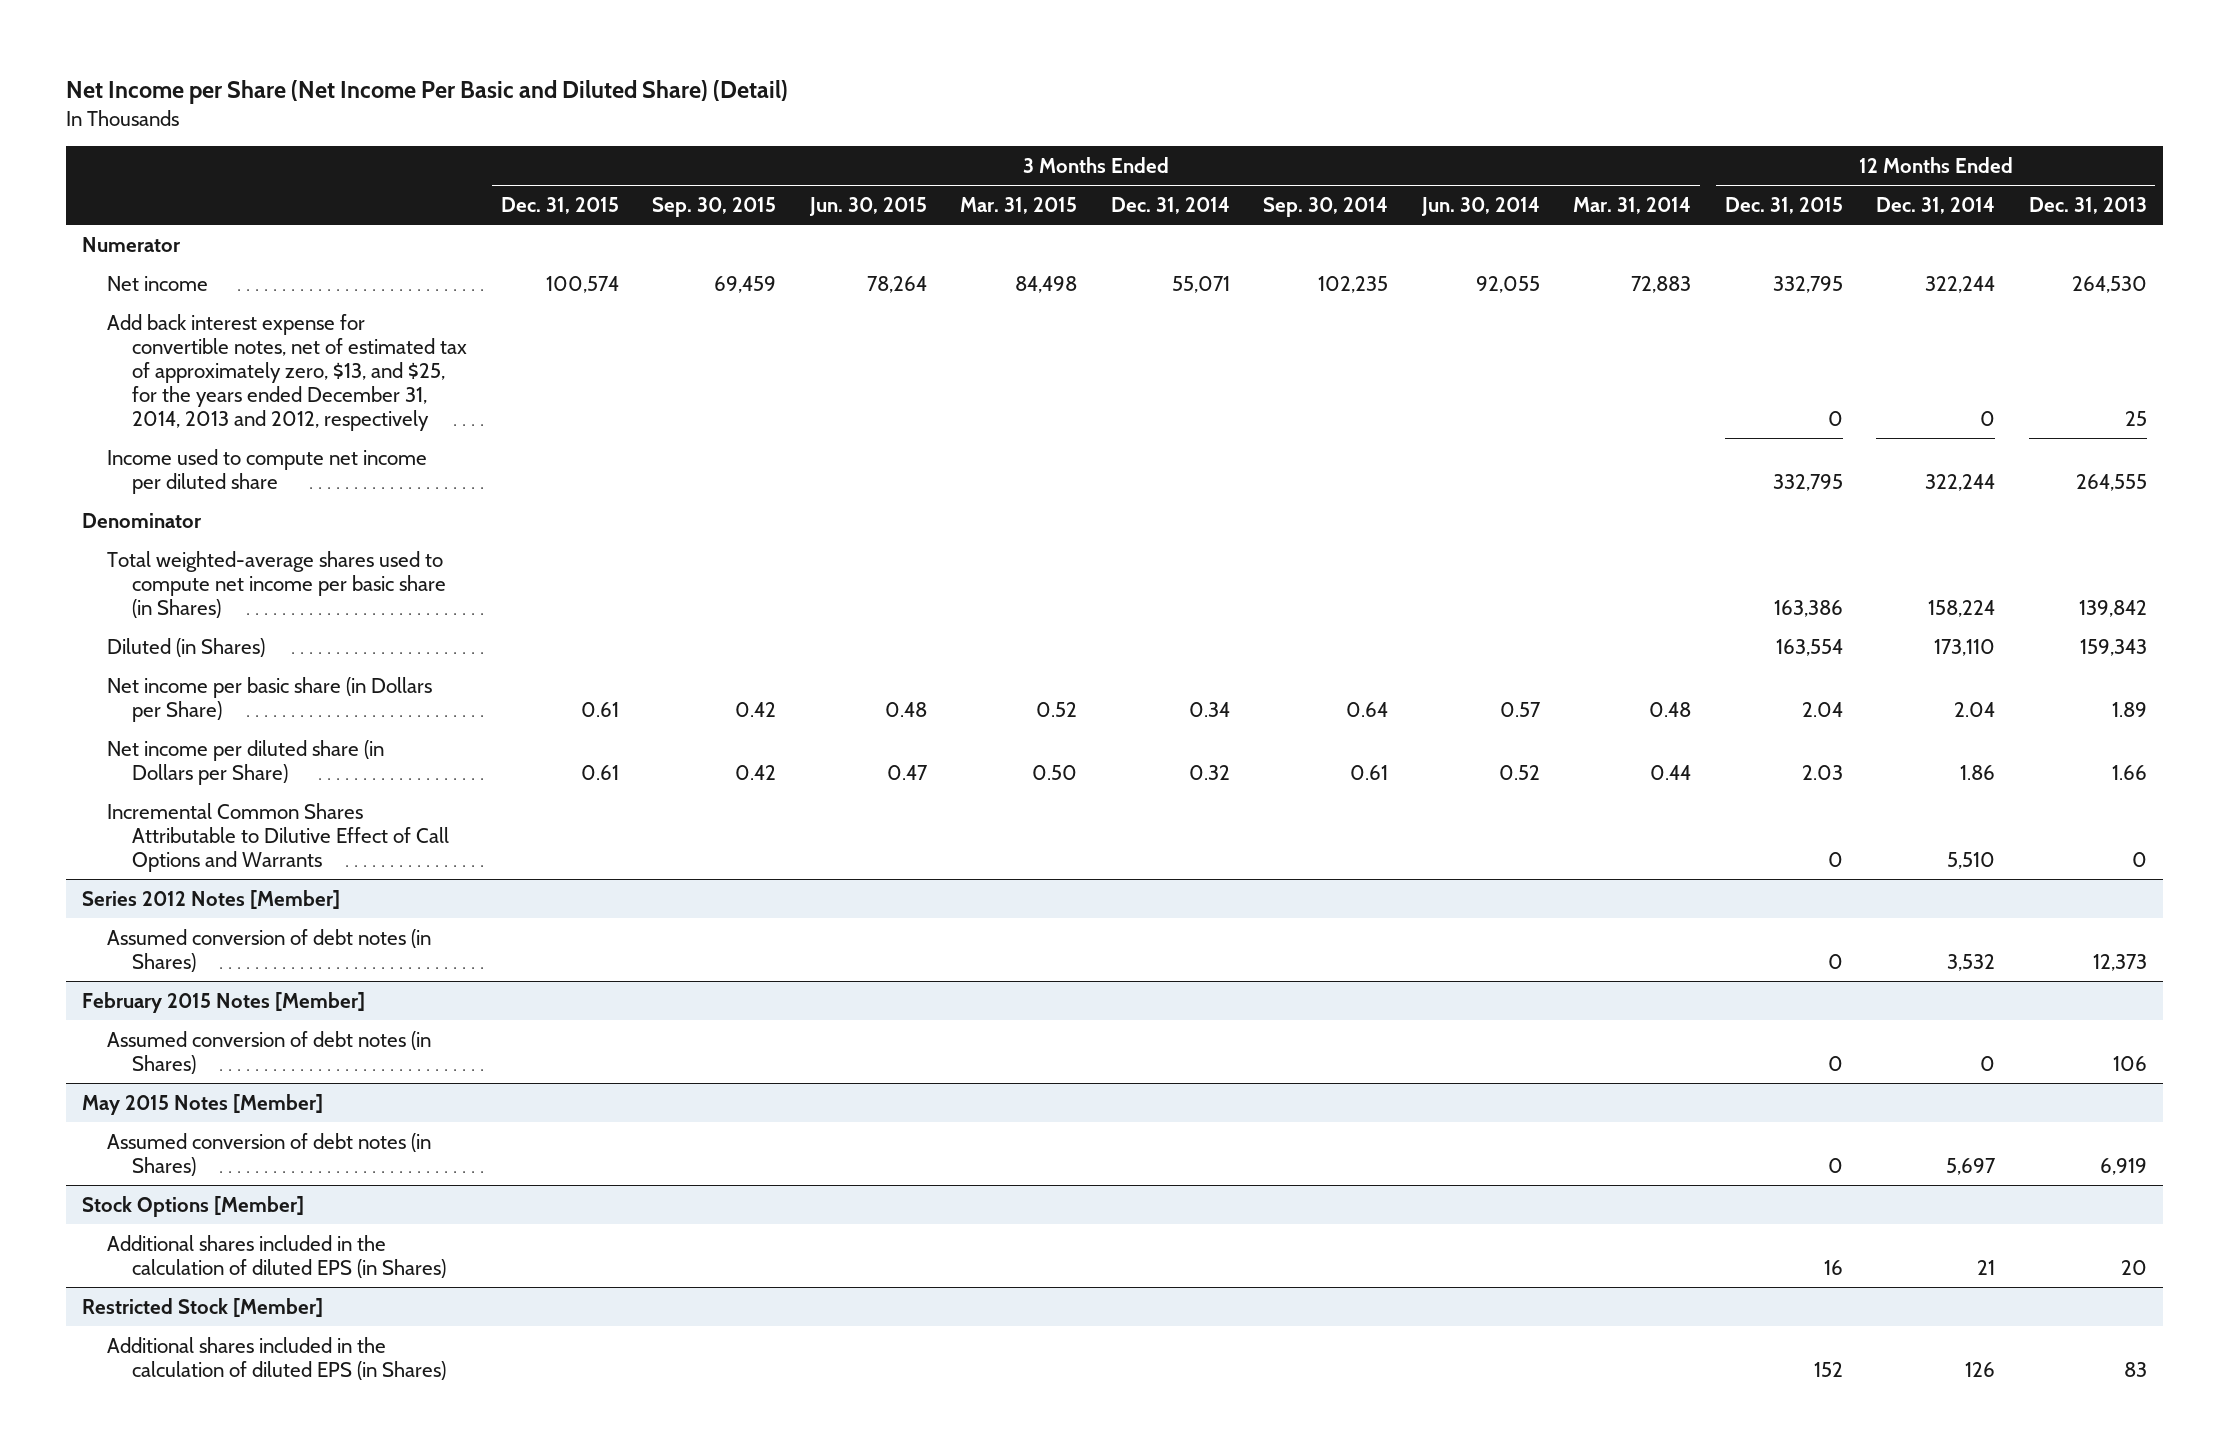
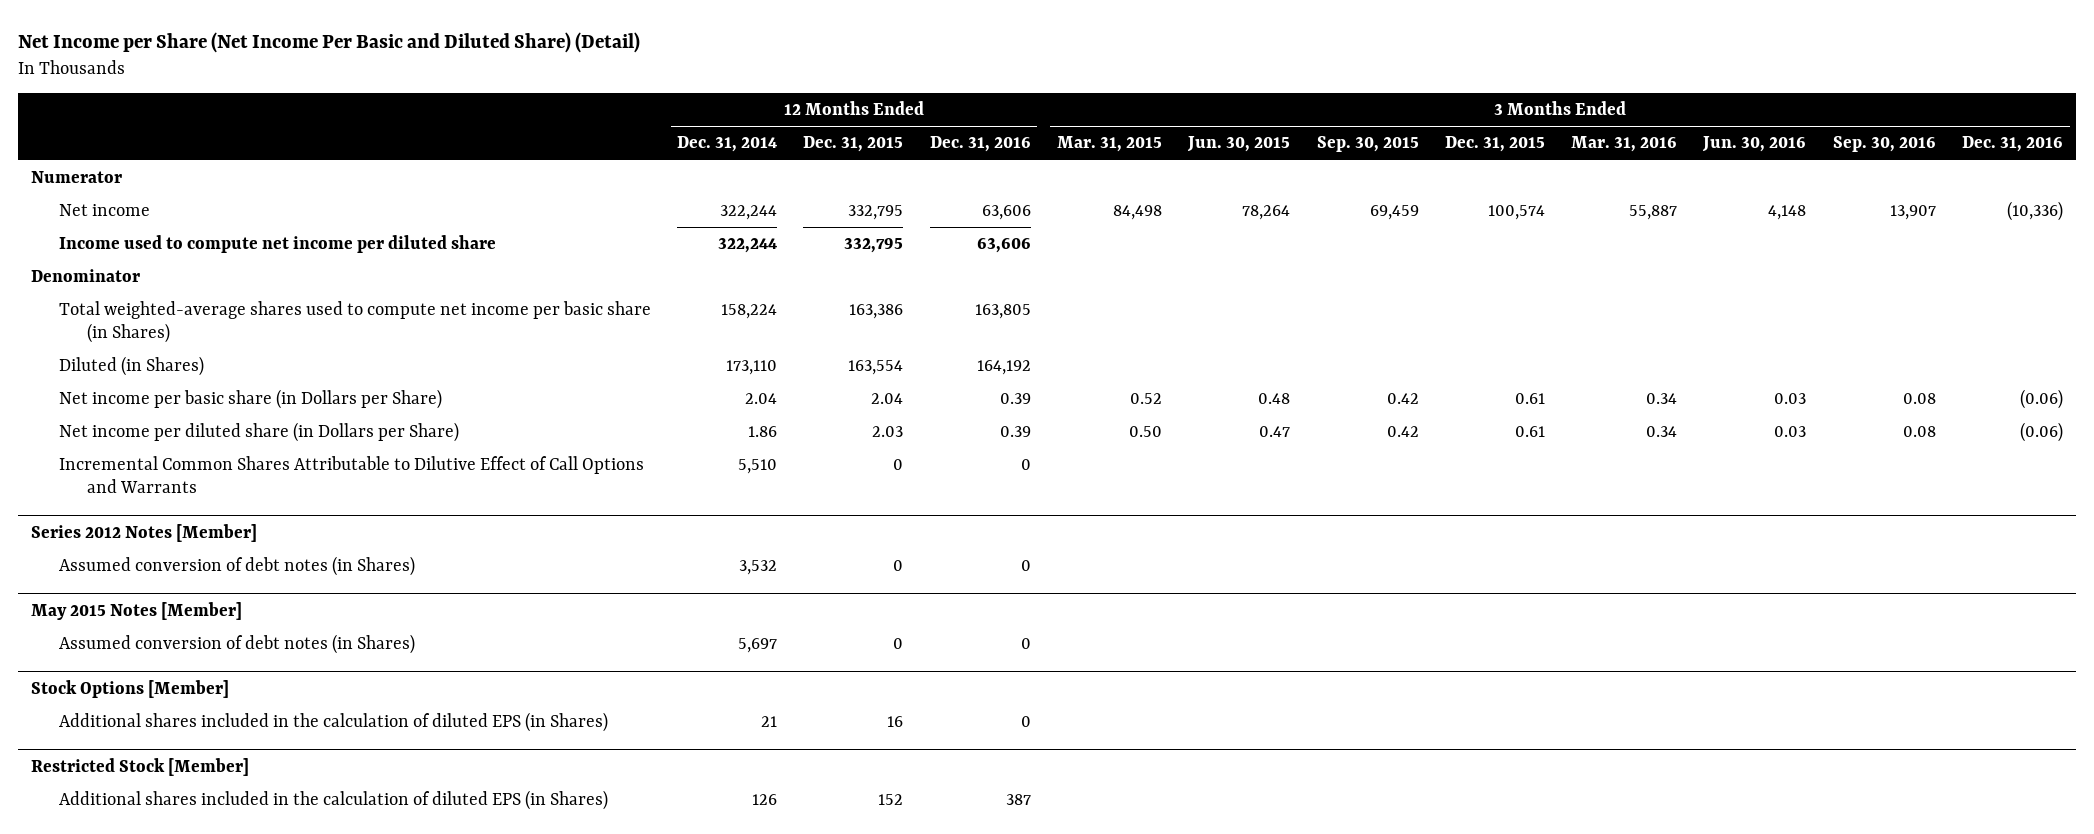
- | 3 Months Ended Dec. 31, 2015 | 3 Months Ended Sep. 30, 2015 | 3 Months Ended Jun. 30, 2015 | 3 Months Ended Mar. 31, 2015 | 3 Months Ended Dec. 31, 2014 | 3 Months Ended Sep. 30, 2014 | 3 Months Ended Jun. 30, 2014 | 3 Months Ended Mar. 31, 2014 | 12 Months Ended Dec. 31, 2015 | 12 Months Ended Dec. 31, 2014 | 12 Months Ended Dec. 31, 2013
+ | 12 Months Ended Dec. 31, 2014 | 12 Months Ended Dec. 31, 2015 | 12 Months Ended Dec. 31, 2016 | 3 Months Ended Mar. 31, 2015 | 3 Months Ended Jun. 30, 2015 | 3 Months Ended Sep. 30, 2015 | 3 Months Ended Dec. 31, 2015 | 3 Months Ended Mar. 31, 2016 | 3 Months Ended Jun. 30, 2016 | 3 Months Ended Sep. 30, 2016 | 3 Months Ended Dec. 31, 2016
- Add back interest expense for convertible notes, net of estimated tax of approximately zero, $13, and $25, for the years ended December 31, 2014, 2013 and 2012, respectively | | | | | | | | | 0 | 0 | 25
- February 2015 Notes [Member]
- Assumed conversion of debt notes (in Shares) | | | | | | | | | 0 | 0 | 106

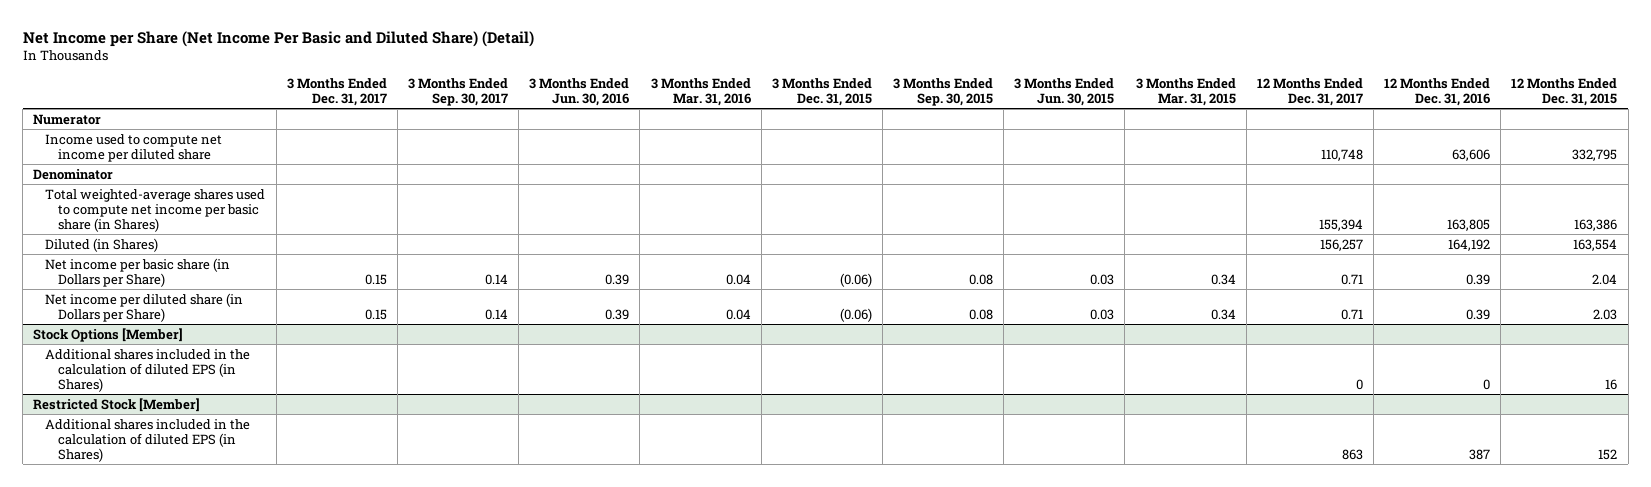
- | 12 Months Ended Dec. 31, 2014 | 12 Months Ended Dec. 31, 2015 | 12 Months Ended Dec. 31, 2016 | 3 Months Ended Mar. 31, 2015 | 3 Months Ended Jun. 30, 2015 | 3 Months Ended Sep. 30, 2015 | 3 Months Ended Dec. 31, 2015 | 3 Months Ended Mar. 31, 2016 | 3 Months Ended Jun. 30, 2016 | 3 Months Ended Sep. 30, 2016 | 3 Months Ended Dec. 31, 2016
+ | 3 Months Ended Dec. 31, 2017 | 3 Months Ended Sep. 30, 2017 | 3 Months Ended Jun. 30, 2016 | 3 Months Ended Mar. 31, 2016 | 3 Months Ended Dec. 31, 2015 | 3 Months Ended Sep. 30, 2015 | 3 Months Ended Jun. 30, 2015 | 3 Months Ended Mar. 31, 2015 | 12 Months Ended Dec. 31, 2017 | 12 Months Ended Dec. 31, 2016 | 12 Months Ended Dec. 31, 2015
- Net income | 322,244 | 332,795 | 63,606 | 84,498 | 78,264 | 69,459 | 100,574 | 55,887 | 4,148 | 13,907 | (10,336)
- Net income per basic share (in Dollars per Share) | 2.04 | 2.04 | 0.39 | 0.52 | 0.48 | 0.42 | 0.61 | 0.34 | 0.03 | 0.08 | (0.06)
- Net income per diluted share (in Dollars per Share) | 1.86 | 2.03 | 0.39 | 0.50 | 0.47 | 0.42 | 0.61 | 0.34 | 0.03 | 0.08 | (0.06)
- Incremental Common Shares Attributable to Dilutive Effect of Call Options and Warrants | 5,510 | 0 | 0 | | | | | | | |
- Series 2012 Notes [Member]
- Assumed conversion of debt notes (in Shares) | 3,532 | 0 | 0 | | | | | | | |
- May 2015 Notes [Member]
- Assumed conversion of debt notes (in Shares) | 5,697 | 0 | 0 | | | | | | | |
+ Net income per basic share (in Dollars per Share) | 0.15 | 0.14 | 0.39 | 0.04 | (0.06) | 0.08 | 0.03 | 0.34 | 0.71 | 0.39 | 2.04
+ Net income per diluted share (in Dollars per Share) | 0.15 | 0.14 | 0.39 | 0.04 | (0.06) | 0.08 | 0.03 | 0.34 | 0.71 | 0.39 | 2.03

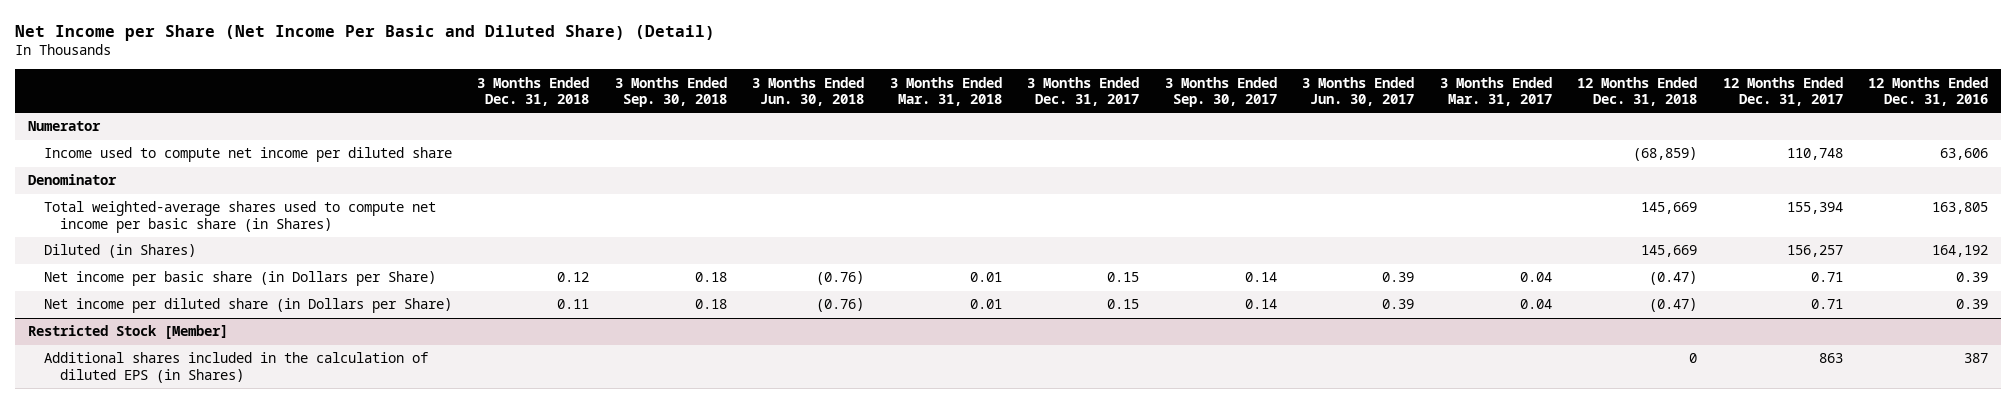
- | 3 Months Ended Dec. 31, 2017 | 3 Months Ended Sep. 30, 2017 | 3 Months Ended Jun. 30, 2016 | 3 Months Ended Mar. 31, 2016 | 3 Months Ended Dec. 31, 2015 | 3 Months Ended Sep. 30, 2015 | 3 Months Ended Jun. 30, 2015 | 3 Months Ended Mar. 31, 2015 | 12 Months Ended Dec. 31, 2017 | 12 Months Ended Dec. 31, 2016 | 12 Months Ended Dec. 31, 2015
+ | 3 Months Ended Dec. 31, 2018 | 3 Months Ended Sep. 30, 2018 | 3 Months Ended Jun. 30, 2018 | 3 Months Ended Mar. 31, 2018 | 3 Months Ended Dec. 31, 2017 | 3 Months Ended Sep. 30, 2017 | 3 Months Ended Jun. 30, 2017 | 3 Months Ended Mar. 31, 2017 | 12 Months Ended Dec. 31, 2018 | 12 Months Ended Dec. 31, 2017 | 12 Months Ended Dec. 31, 2016
- Stock Options [Member]
- Additional shares included in the calculation of diluted EPS (in Shares) | | | | | | | | | 0 | 0 | 16

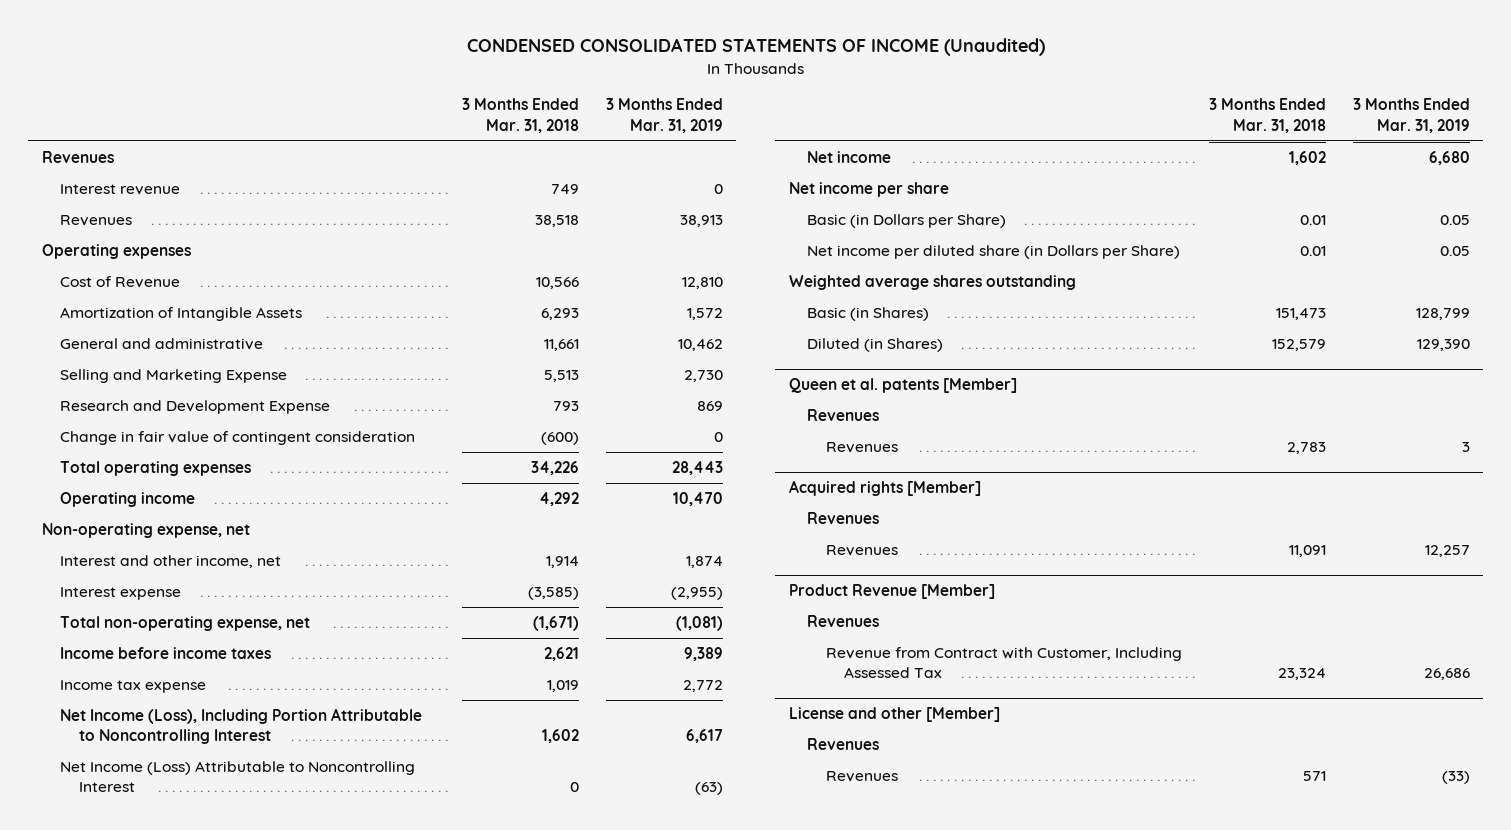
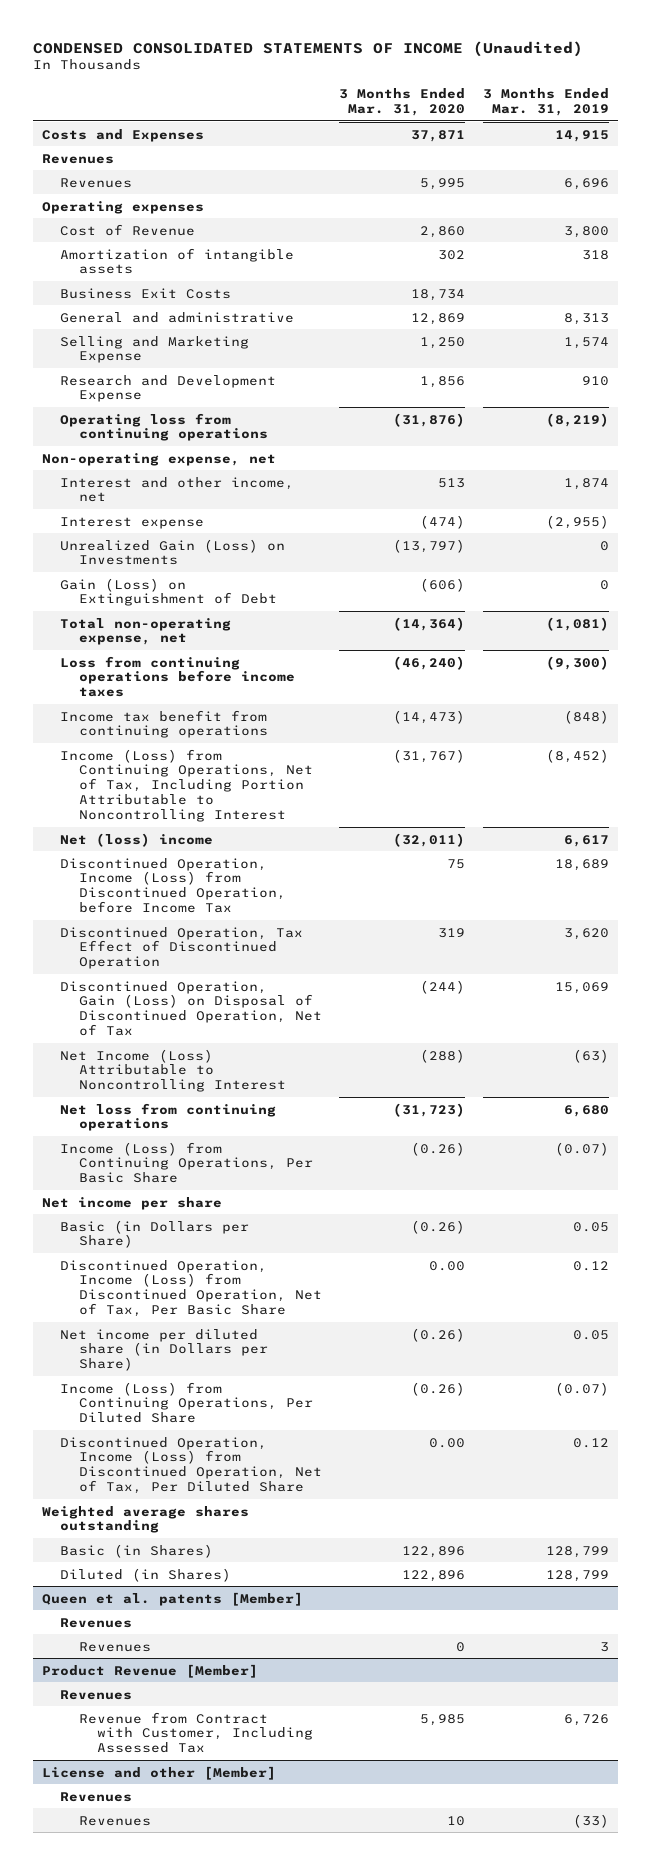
- | 3 Months Ended Mar. 31, 2018 | 3 Months Ended Mar. 31, 2019
+ | 3 Months Ended Mar. 31, 2020 | 3 Months Ended Mar. 31, 2019
+ Costs and Expenses | 37,871 | 14,915
- Interest revenue | 749 | 0
- Revenues | 38,518 | 38,913
+ Revenues | 5,995 | 6,696
- Cost of Revenue | 10,566 | 12,810
- Amortization of Intangible Assets | 6,293 | 1,572
- General and administrative | 11,661 | 10,462
- Selling and Marketing Expense | 5,513 | 2,730
- Research and Development Expense | 793 | 869
- Change in fair value of contingent consideration | (600) | 0
- Total operating expenses | 34,226 | 28,443
- Operating income | 4,292 | 10,470
+ Cost of Revenue | 2,860 | 3,800
+ Amortization of intangible assets | 302 | 318
+ Business Exit Costs | 18,734 |
+ General and administrative | 12,869 | 8,313
+ Selling and Marketing Expense | 1,250 | 1,574
+ Research and Development Expense | 1,856 | 910
+ Operating loss from continuing operations | (31,876) | (8,219)
+ Unrealized Gain (Loss) on Investments | (13,797) | 0
+ Gain (Loss) on Extinguishment of Debt | (606) | 0
- Income before income taxes | 2,621 | 9,389
- Income tax expense | 1,019 | 2,772
- Net Income (Loss), Including Portion Attributable to Noncontrolling Interest | 1,602 | 6,617
+ Loss from continuing operations before income taxes | (46,240) | (9,300)
+ Income tax benefit from continuing operations | (14,473) | (848)
+ Income (Loss) from Continuing Operations, Net of Tax, Including Portion Attributable to Noncontrolling Interest | (31,767) | (8,452)
+ Net (loss) income | (32,011) | 6,617
+ Discontinued Operation, Income (Loss) from Discontinued Operation, before Income Tax | 75 | 18,689
+ Discontinued Operation, Tax Effect of Discontinued Operation | 319 | 3,620
+ Discontinued Operation, Gain (Loss) on Disposal of Discontinued Operation, Net of Tax | (244) | 15,069
- Net income | 1,602 | 6,680
+ Net loss from continuing operations | (31,723) | 6,680
+ Income (Loss) from Continuing Operations, Per Basic Share | (0.26) | (0.07)
+ Discontinued Operation, Income (Loss) from Discontinued Operation, Net of Tax, Per Basic Share | 0.00 | 0.12
+ Income (Loss) from Continuing Operations, Per Diluted Share | (0.26) | (0.07)
+ Discontinued Operation, Income (Loss) from Discontinued Operation, Net of Tax, Per Diluted Share | 0.00 | 0.12
- Diluted (in Shares) | 152,579 | 129,390
+ Diluted (in Shares) | 122,896 | 128,799
- Acquired rights [Member]
- Revenues
- Revenues | 11,091 | 12,257
@ Product Revenue [Member]
- Revenue from Contract with Customer, Including Assessed Tax | 23,324 | 26,686
+ Revenue from Contract with Customer, Including Assessed Tax | 5,985 | 6,726

